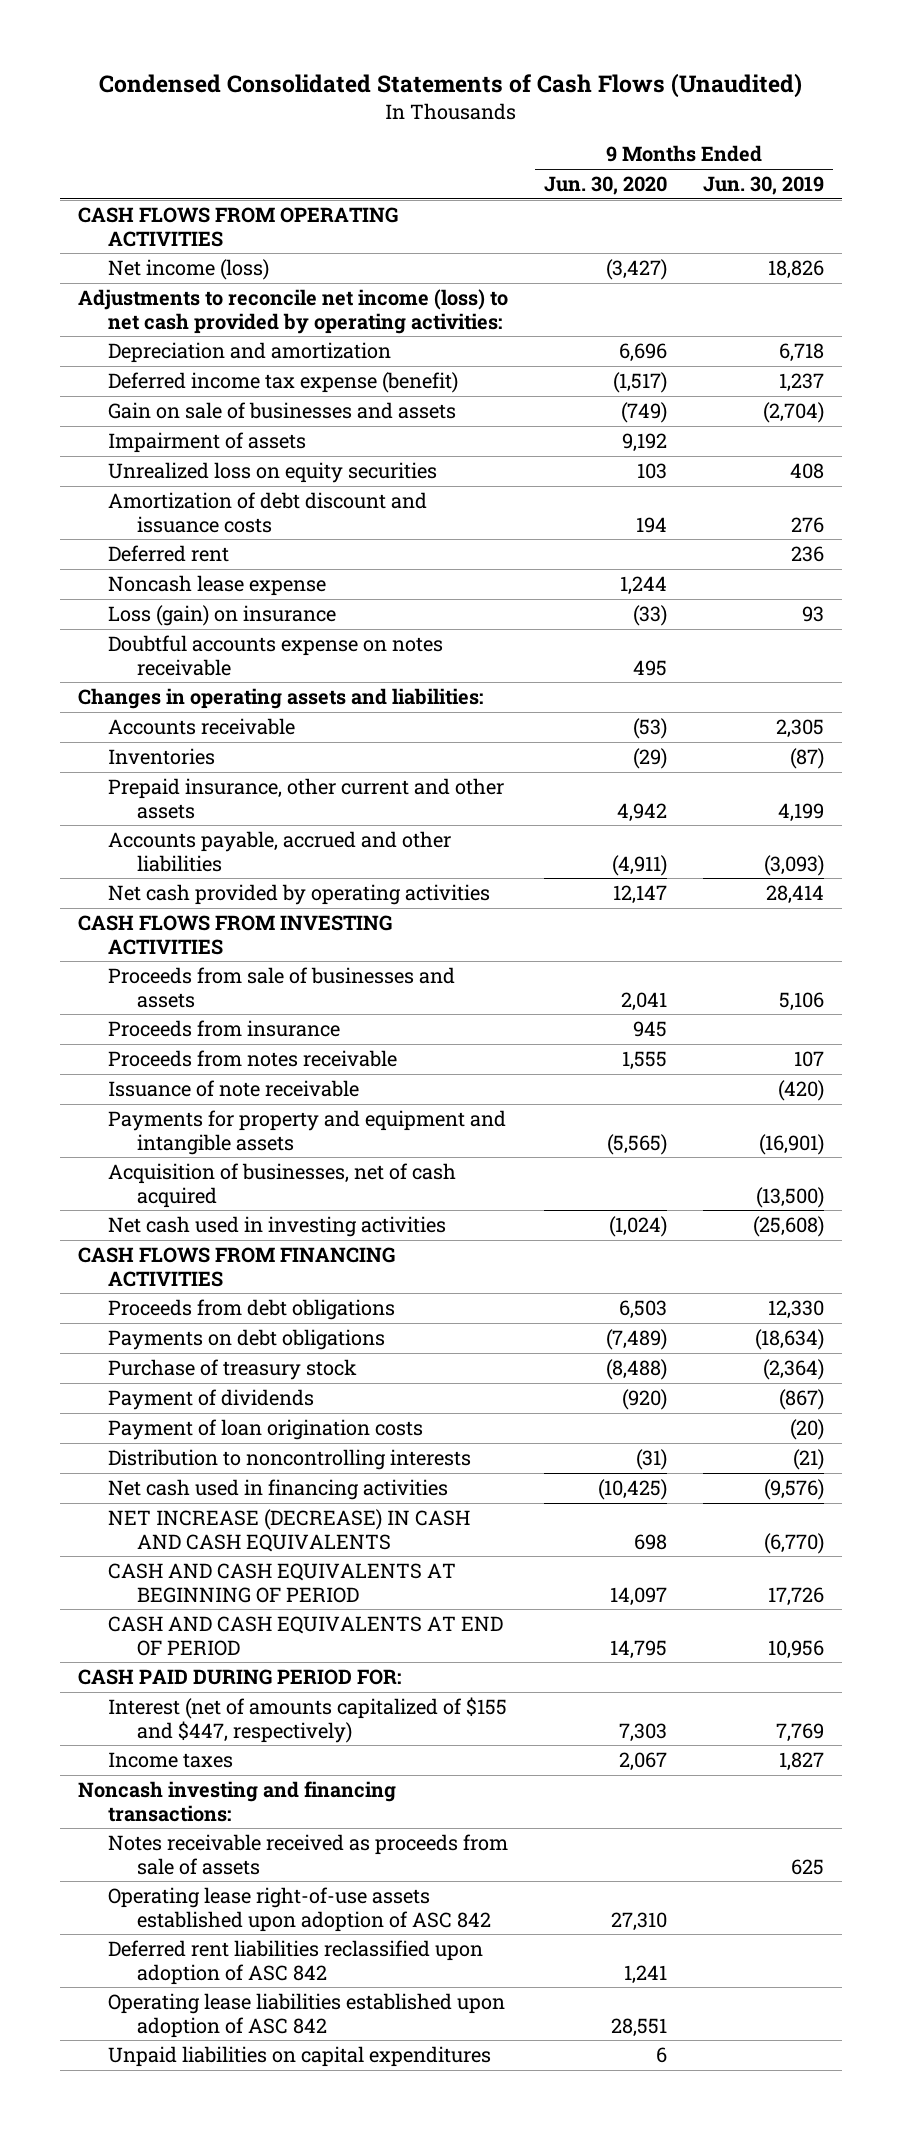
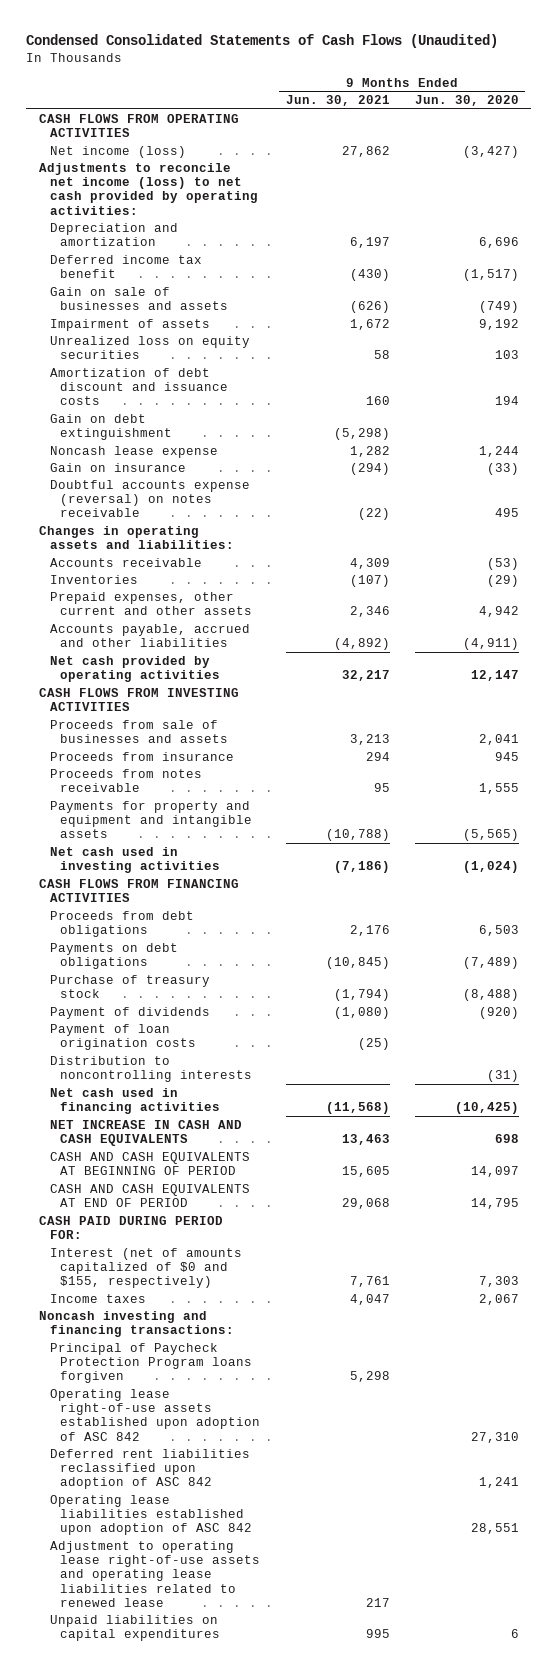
- | 9 Months Ended Jun. 30, 2020 | 9 Months Ended Jun. 30, 2019
+ | 9 Months Ended Jun. 30, 2021 | 9 Months Ended Jun. 30, 2020
- Deferred income tax expense (benefit) | (1,517) | 1,237
+ Deferred income tax benefit | (430) | (1,517)
- Deferred rent | | 236
+ Gain on debt extinguishment | (5,298) |
- Loss (gain) on insurance | (33) | 93
- Doubtful accounts expense on notes receivable | 495 |
+ Gain on insurance | (294) | (33)
+ Doubtful accounts expense (reversal) on notes receivable | (22) | 495
- Prepaid insurance, other current and other assets | 4,942 | 4,199
+ Prepaid expenses, other current and other assets | 2,346 | 4,942
- Issuance of note receivable | | (420)
- Acquisition of businesses, net of cash acquired | | (13,500)
- NET INCREASE (DECREASE) IN CASH AND CASH EQUIVALENTS | 698 | (6,770)
+ NET INCREASE IN CASH AND CASH EQUIVALENTS | 13,463 | 698
- Interest (net of amounts capitalized of $155 and $447, respectively) | 7,303 | 7,769
+ Interest (net of amounts capitalized of $0 and $155, respectively) | 7,761 | 7,303
- Notes receivable received as proceeds from sale of assets | | 625
+ Principal of Paycheck Protection Program loans forgiven | 5,298 |
+ Adjustment to operating lease right-of-use assets and operating lease liabilities related to renewed lease | 217 |

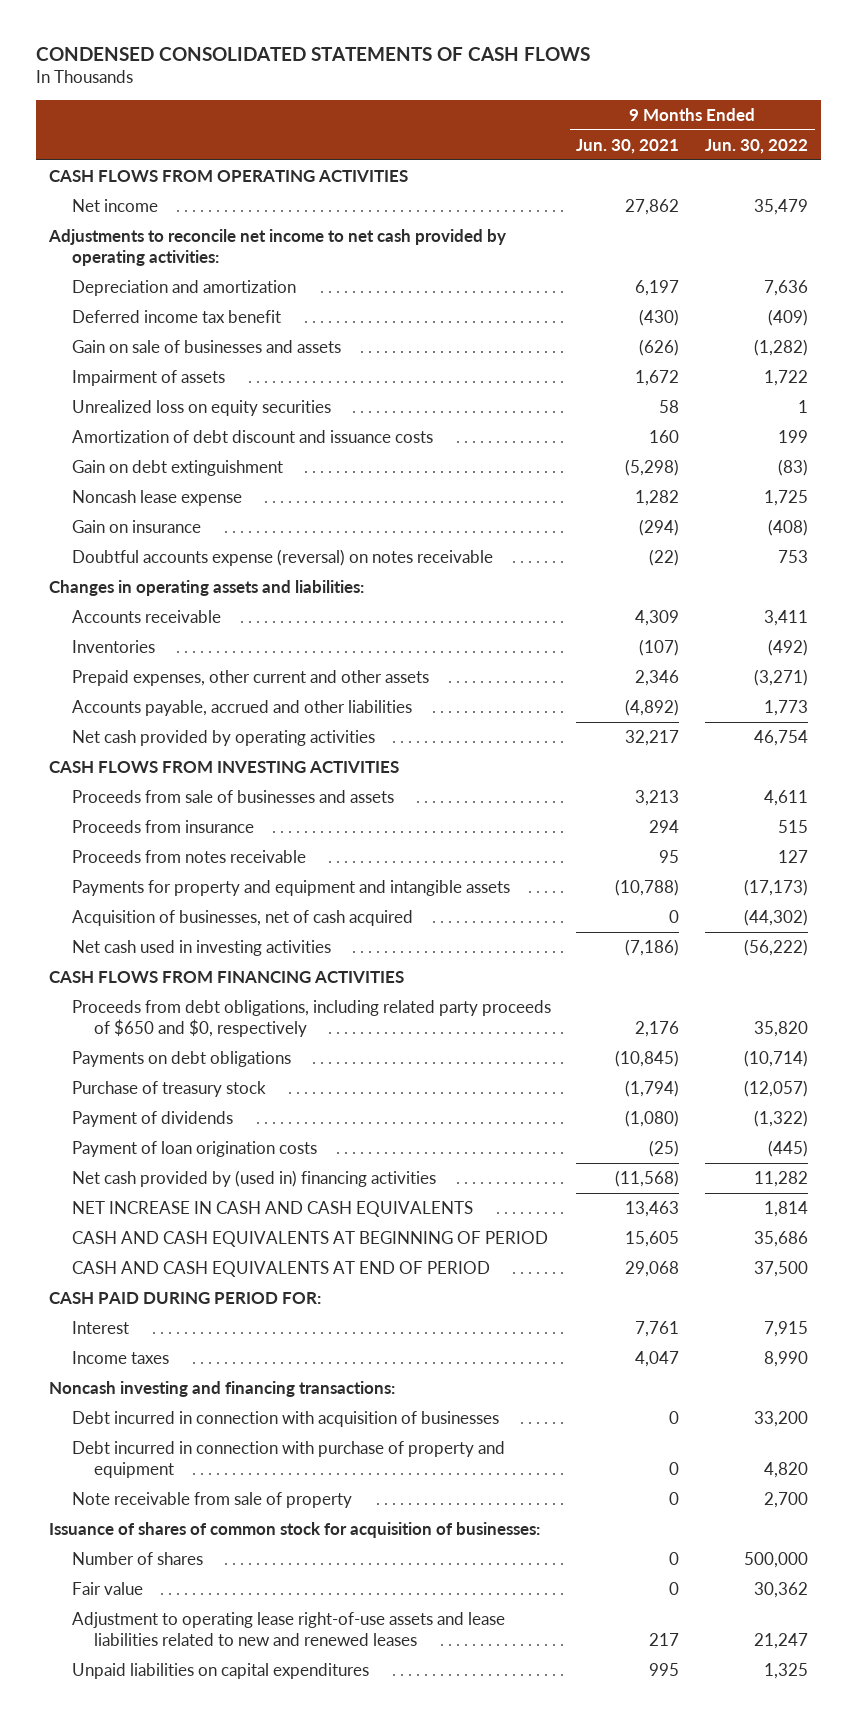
- Condensed Consolidated Statements of Cash Flows (Unaudited)
+ CONDENSED CONSOLIDATED STATEMENTS OF CASH FLOWS
- | 9 Months Ended Jun. 30, 2021 | 9 Months Ended Jun. 30, 2020
+ | 9 Months Ended Jun. 30, 2021 | 9 Months Ended Jun. 30, 2022
- Net income (loss) | 27,862 | (3,427)
- Adjustments to reconcile net income (loss) to net cash provided by operating activities:
+ Net income | 27,862 | 35,479
+ Adjustments to reconcile net income to net cash provided by operating activities:
+ Acquisition of businesses, net of cash acquired | 0 | (44,302)
- Proceeds from debt obligations | 2,176 | 6,503
+ Proceeds from debt obligations, including related party proceeds of $650 and $0, respectively | 2,176 | 35,820
- Distribution to noncontrolling interests | | (31)
- Net cash used in financing activities | (11,568) | (10,425)
+ Net cash provided by (used in) financing activities | (11,568) | 11,282
- Interest (net of amounts capitalized of $0 and $155, respectively) | 7,761 | 7,303
+ Interest | 7,761 | 7,915
- Principal of Paycheck Protection Program loans forgiven | 5,298 |
- Operating lease right-of-use assets established upon adoption of ASC 842 | | 27,310
- Deferred rent liabilities reclassified upon adoption of ASC 842 | | 1,241
- Operating lease liabilities established upon adoption of ASC 842 | | 28,551
- Adjustment to operating lease right-of-use assets and operating lease liabilities related to renewed lease | 217 |
+ Debt incurred in connection with acquisition of businesses | 0 | 33,200
+ Debt incurred in connection with purchase of property and equipment | 0 | 4,820
+ Note receivable from sale of property | 0 | 2,700
+ Issuance of shares of common stock for acquisition of businesses:
+ Number of shares | 0 | 500,000
+ Fair value | 0 | 30,362
+ Adjustment to operating lease right-of-use assets and lease liabilities related to new and renewed leases | 217 | 21,247

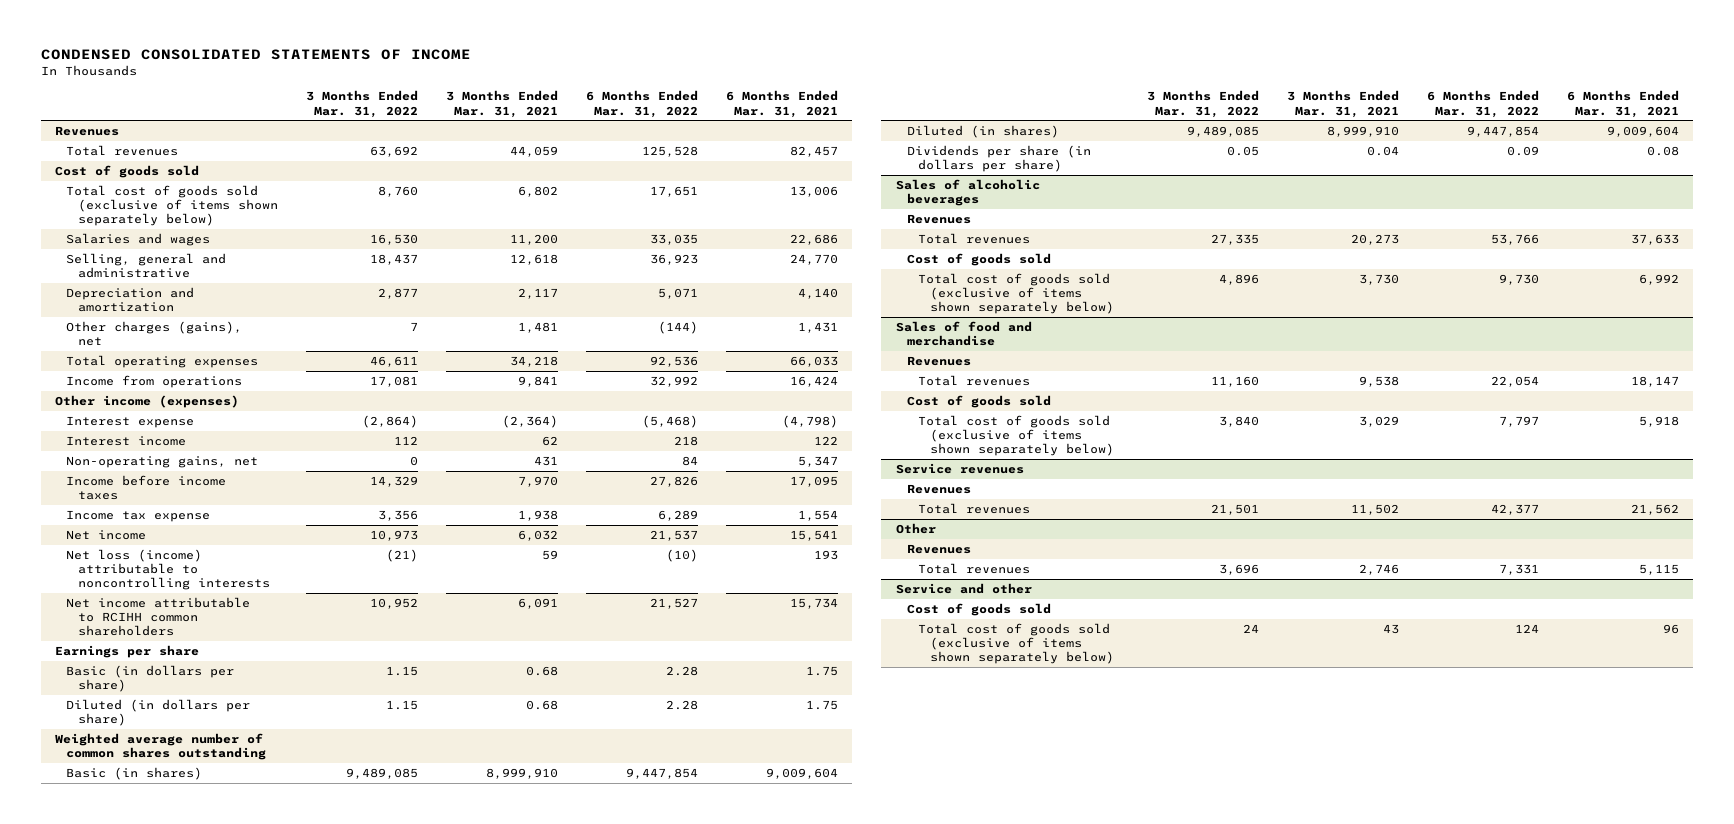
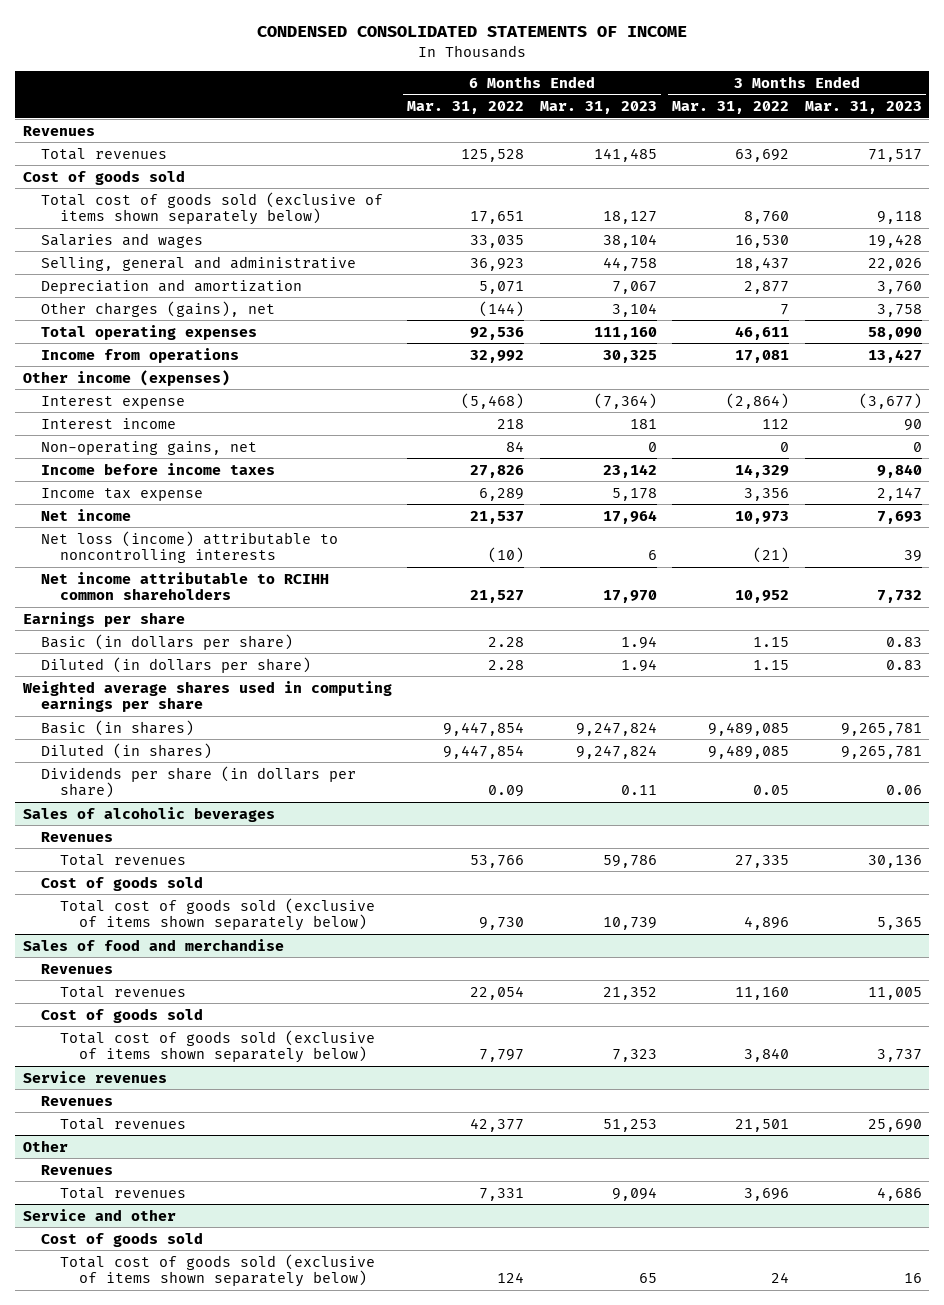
- | 3 Months Ended Mar. 31, 2022 | 3 Months Ended Mar. 31, 2021 | 6 Months Ended Mar. 31, 2022 | 6 Months Ended Mar. 31, 2021
+ | 6 Months Ended Mar. 31, 2022 | 6 Months Ended Mar. 31, 2023 | 3 Months Ended Mar. 31, 2022 | 3 Months Ended Mar. 31, 2023
- Weighted average number of common shares outstanding
+ Weighted average shares used in computing earnings per share

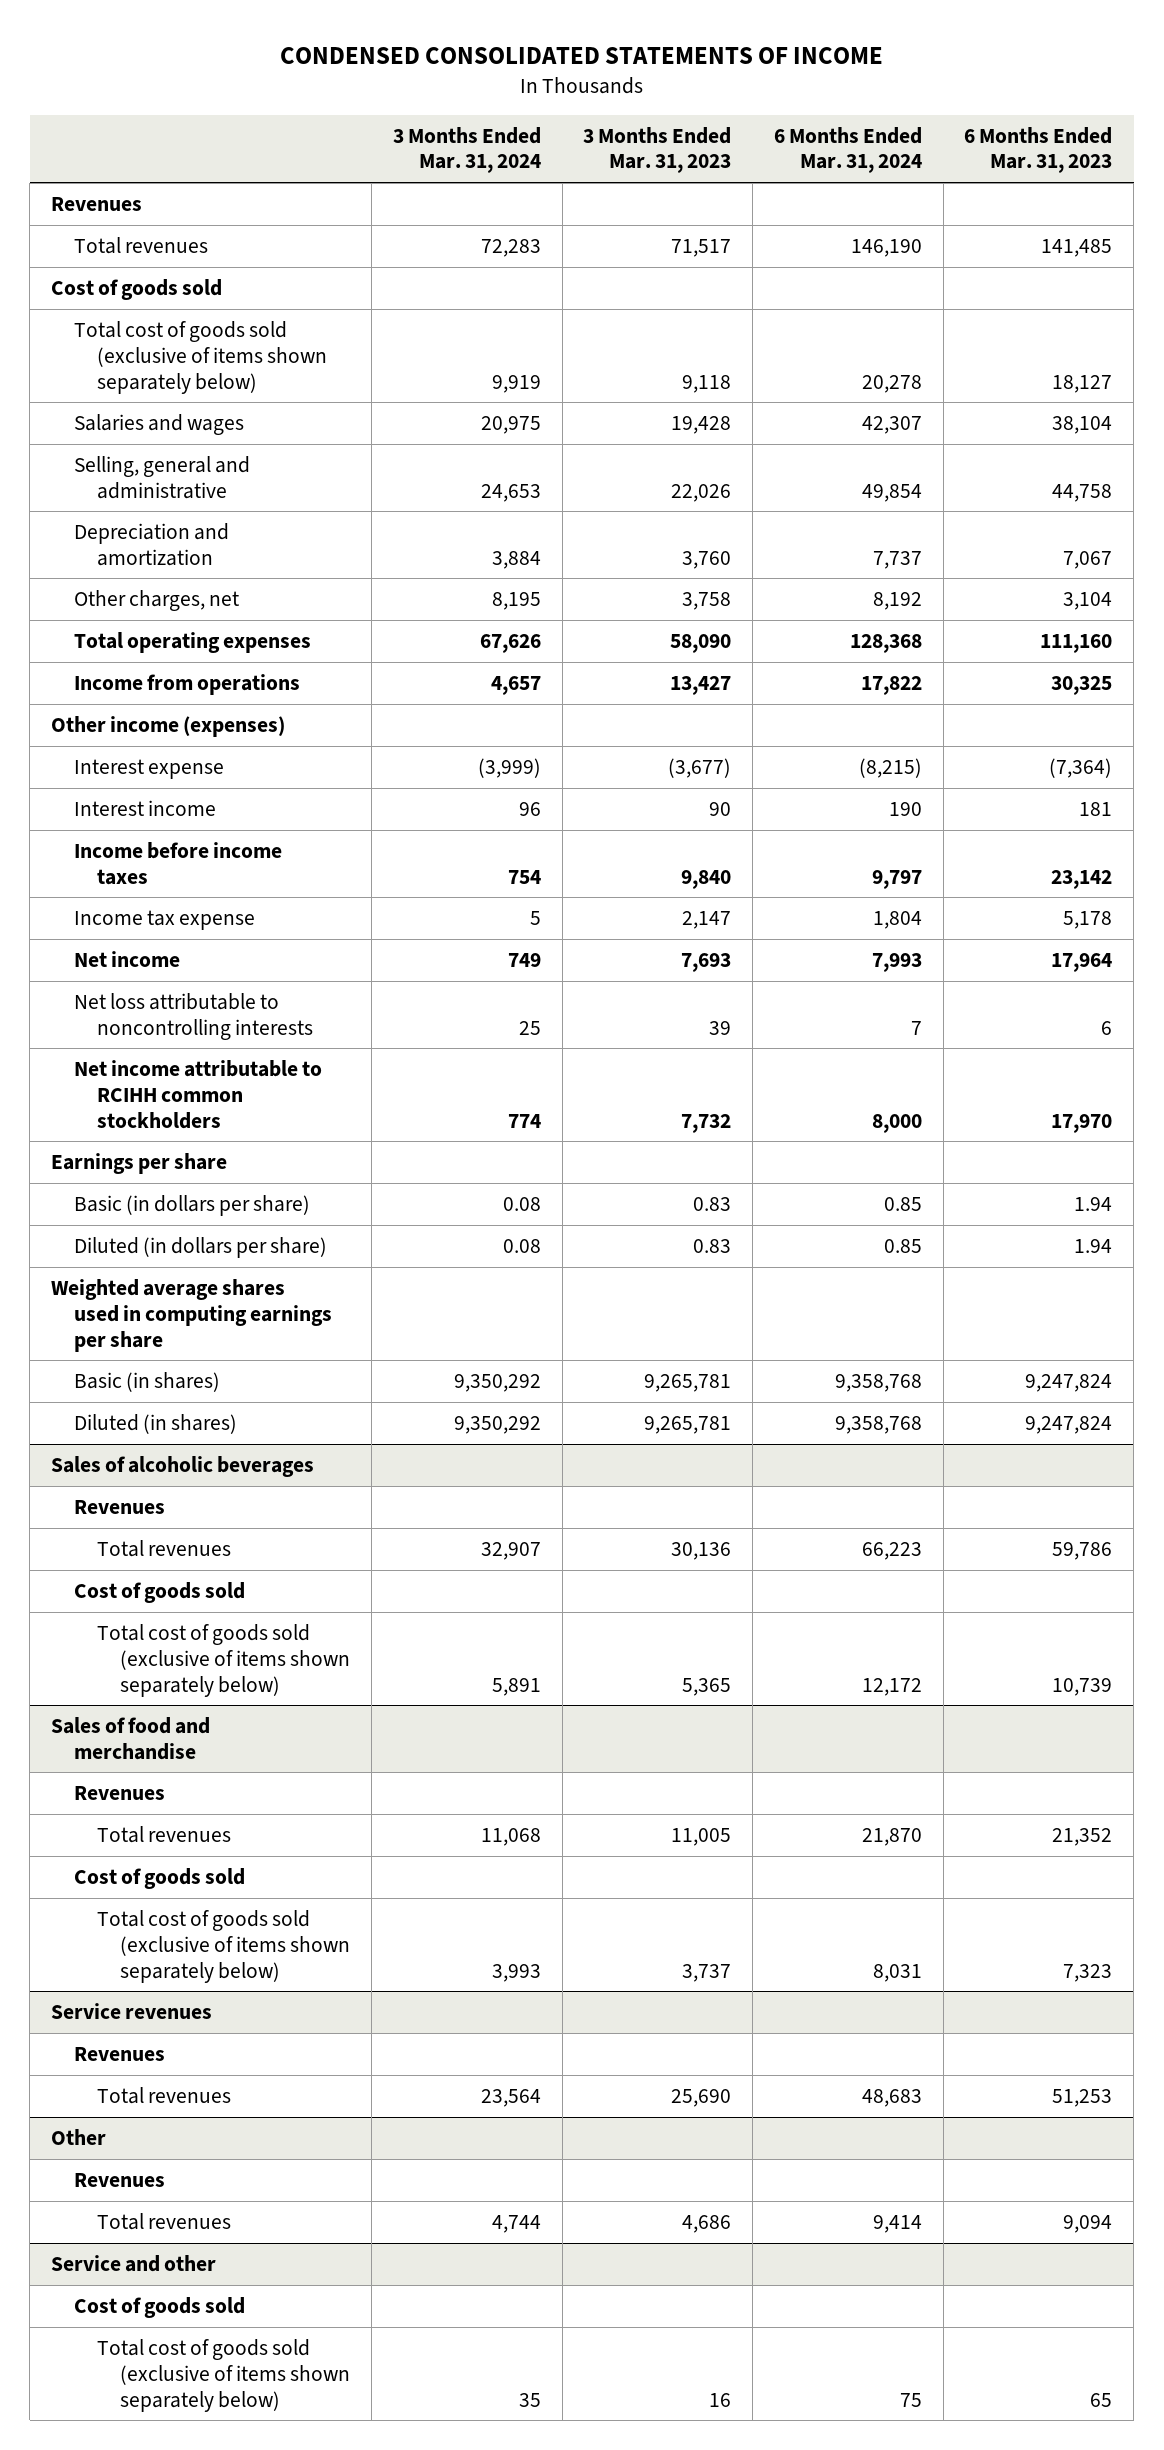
- | 6 Months Ended Mar. 31, 2022 | 6 Months Ended Mar. 31, 2023 | 3 Months Ended Mar. 31, 2022 | 3 Months Ended Mar. 31, 2023
+ | 3 Months Ended Mar. 31, 2024 | 3 Months Ended Mar. 31, 2023 | 6 Months Ended Mar. 31, 2024 | 6 Months Ended Mar. 31, 2023
- Other charges (gains), net | (144) | 3,104 | 7 | 3,758
+ Other charges, net | 8,195 | 3,758 | 8,192 | 3,104
- Non-operating gains, net | 84 | 0 | 0 | 0
- Net loss (income) attributable to noncontrolling interests | (10) | 6 | (21) | 39
- Net income attributable to RCIHH common shareholders | 21,527 | 17,970 | 10,952 | 7,732
+ Net loss attributable to noncontrolling interests | 25 | 39 | 7 | 6
+ Net income attributable to RCIHH common stockholders | 774 | 7,732 | 8,000 | 17,970
- Dividends per share (in dollars per share) | 0.09 | 0.11 | 0.05 | 0.06

